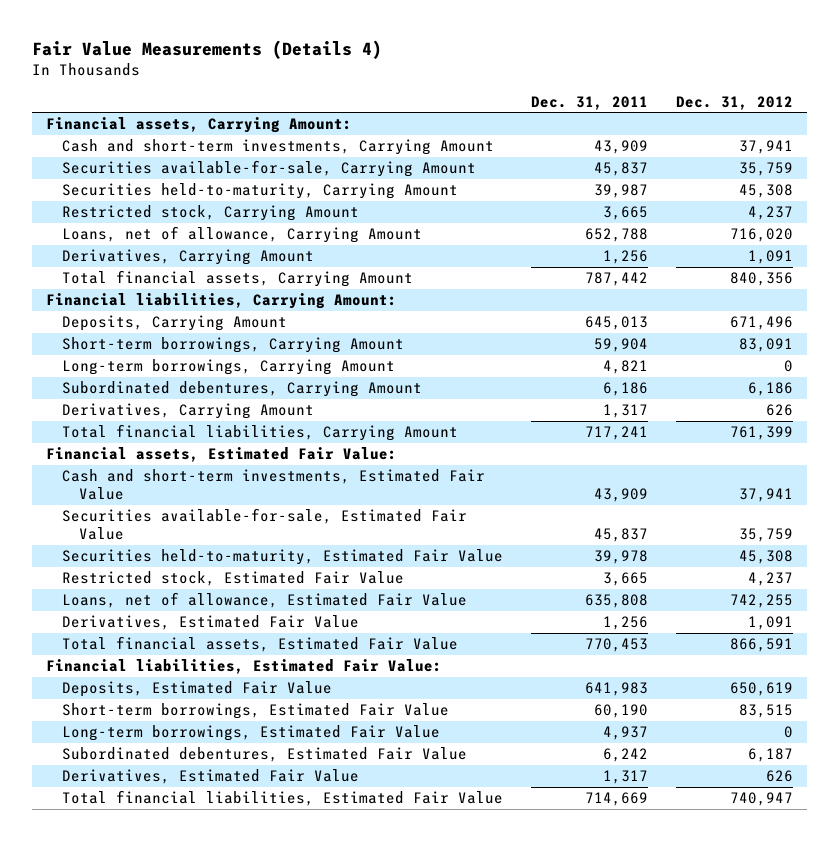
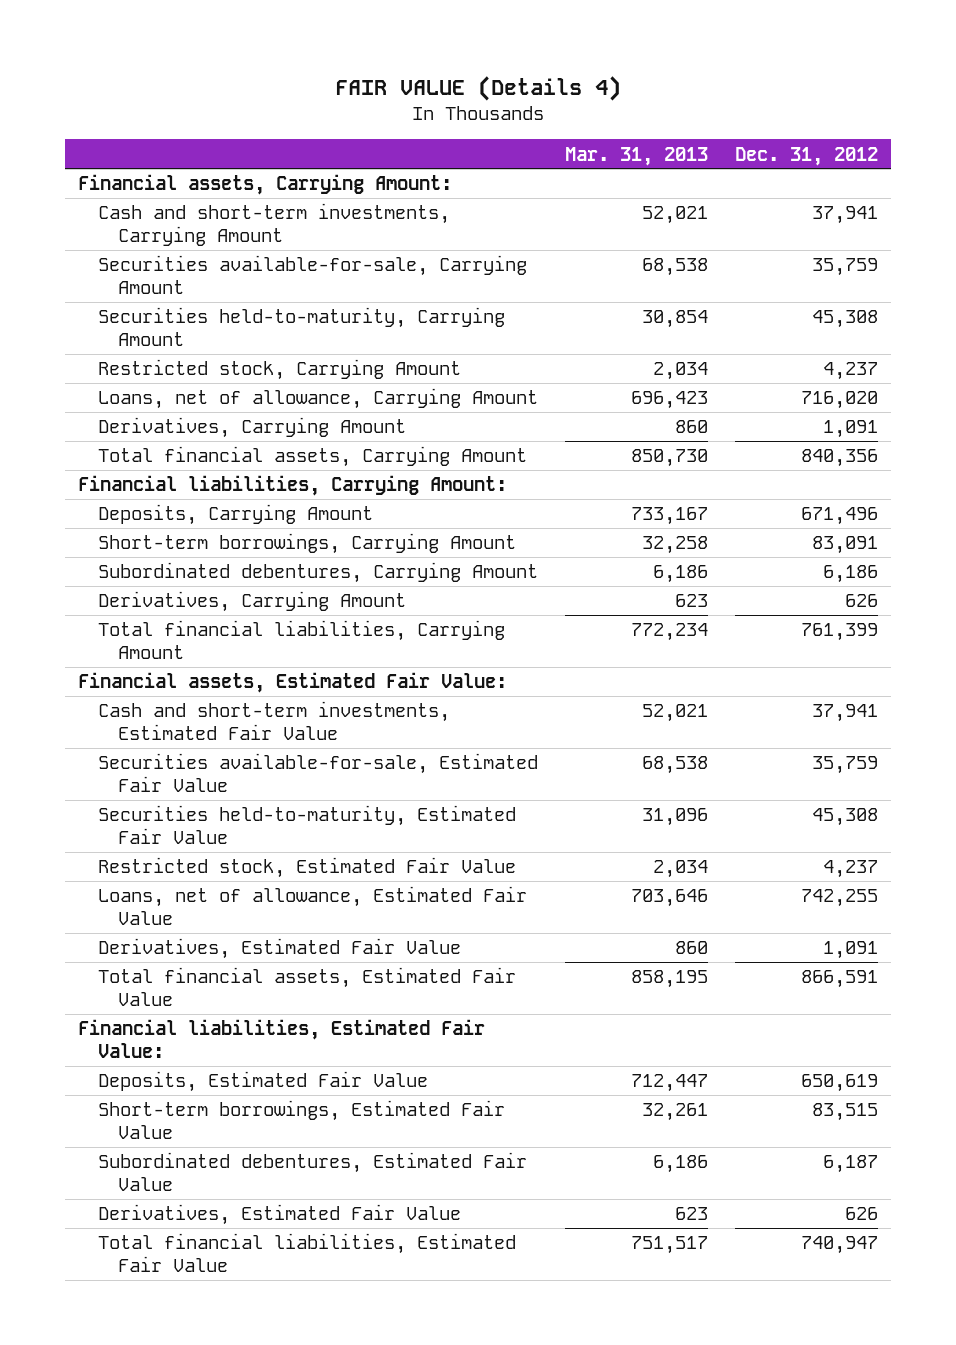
- Fair Value Measurements (Details 4)
+ FAIR VALUE (Details 4)
- | Dec. 31, 2011 | Dec. 31, 2012
+ | Mar. 31, 2013 | Dec. 31, 2012
- Long-term borrowings, Carrying Amount | 4,821 | 0
- Long-term borrowings, Estimated Fair Value | 4,937 | 0

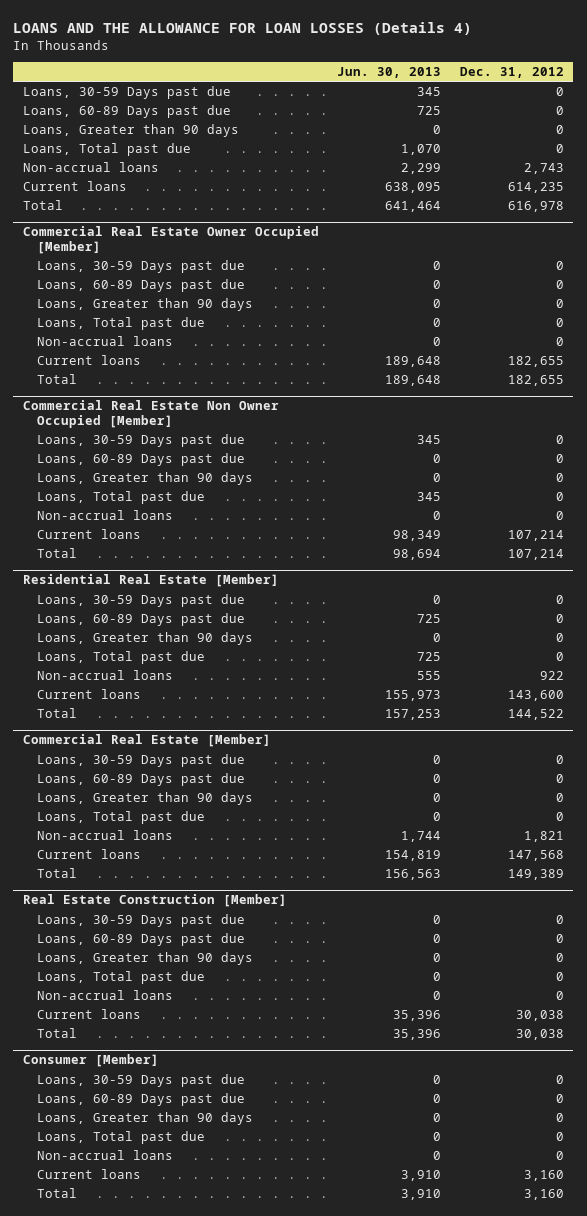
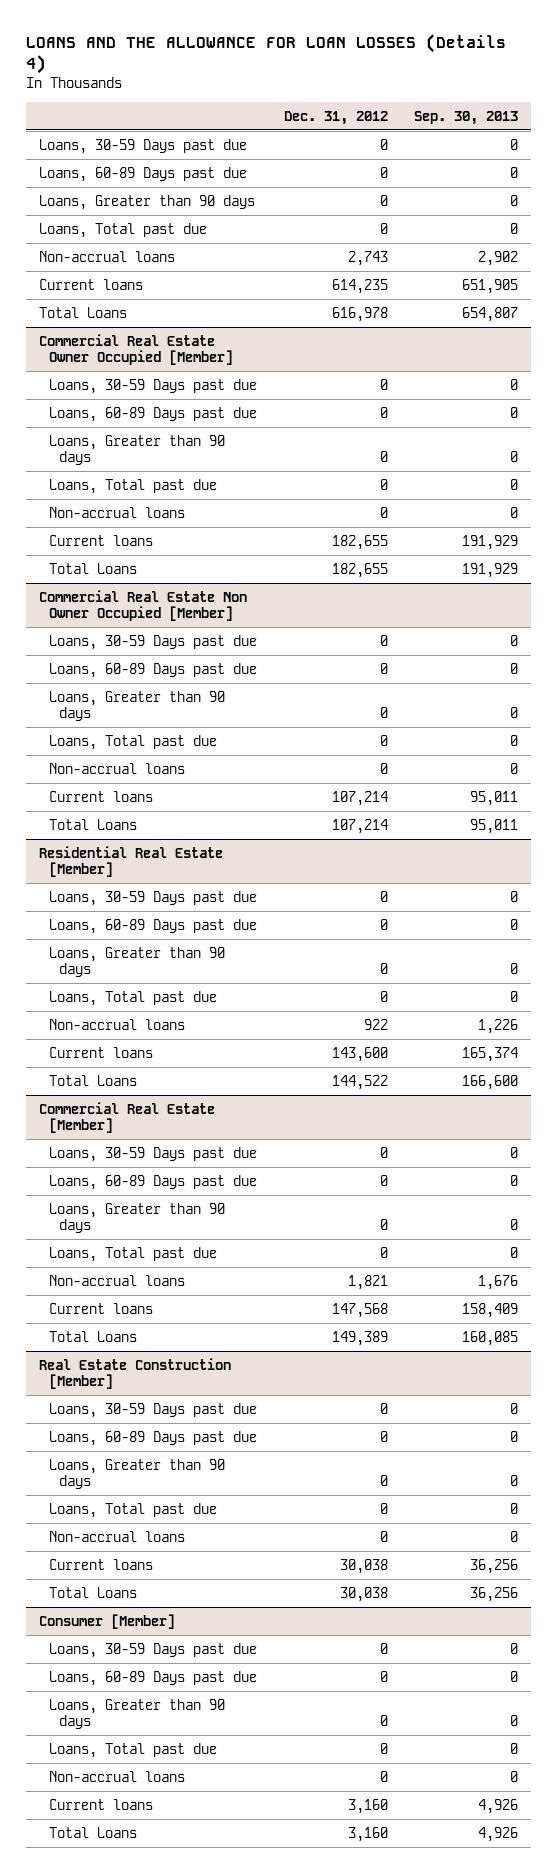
- | Jun. 30, 2013 | Dec. 31, 2012
+ | Dec. 31, 2012 | Sep. 30, 2013
- Total | 641,464 | 616,978
+ Total Loans | 616,978 | 654,807
@ Commercial Real Estate Owner Occupied [Member]
- Total | 189,648 | 182,655
+ Total Loans | 182,655 | 191,929
@ Commercial Real Estate Non Owner Occupied [Member]
- Total | 98,694 | 107,214
+ Total Loans | 107,214 | 95,011
@ Residential Real Estate [Member]
- Total | 157,253 | 144,522
+ Total Loans | 144,522 | 166,600
@ Commercial Real Estate [Member]
- Total | 156,563 | 149,389
+ Total Loans | 149,389 | 160,085
@ Real Estate Construction [Member]
- Total | 35,396 | 30,038
+ Total Loans | 30,038 | 36,256
@ Consumer [Member]
- Total | 3,910 | 3,160
+ Total Loans | 3,160 | 4,926

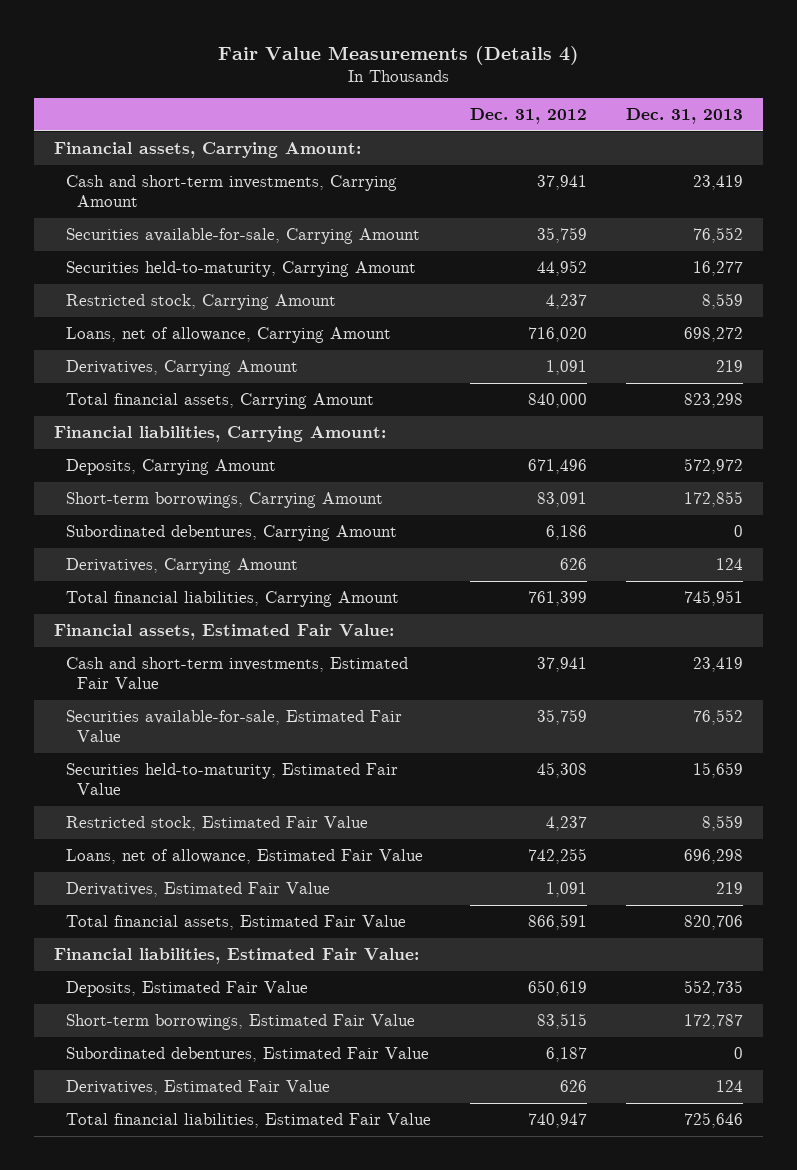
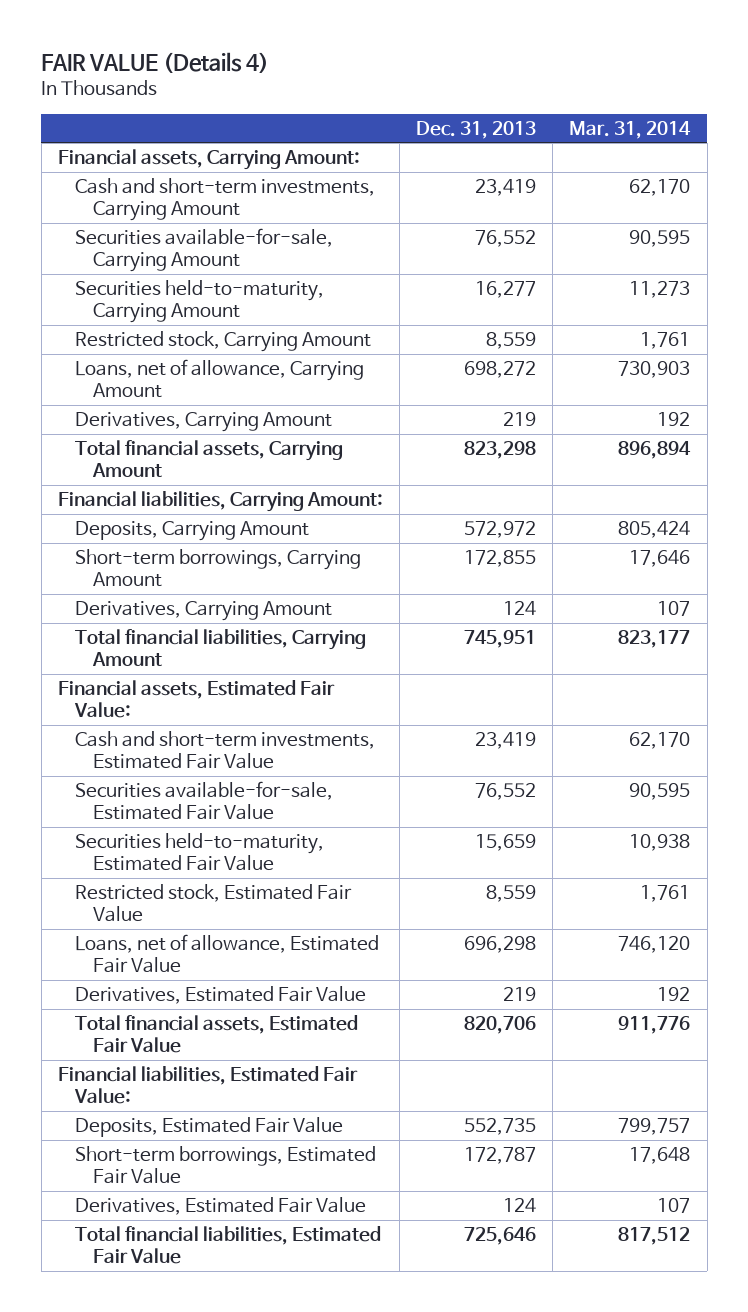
- Fair Value Measurements (Details 4)
+ FAIR VALUE (Details 4)
- | Dec. 31, 2012 | Dec. 31, 2013
+ | Dec. 31, 2013 | Mar. 31, 2014
- Subordinated debentures, Carrying Amount | 6,186 | 0
- Subordinated debentures, Estimated Fair Value | 6,187 | 0

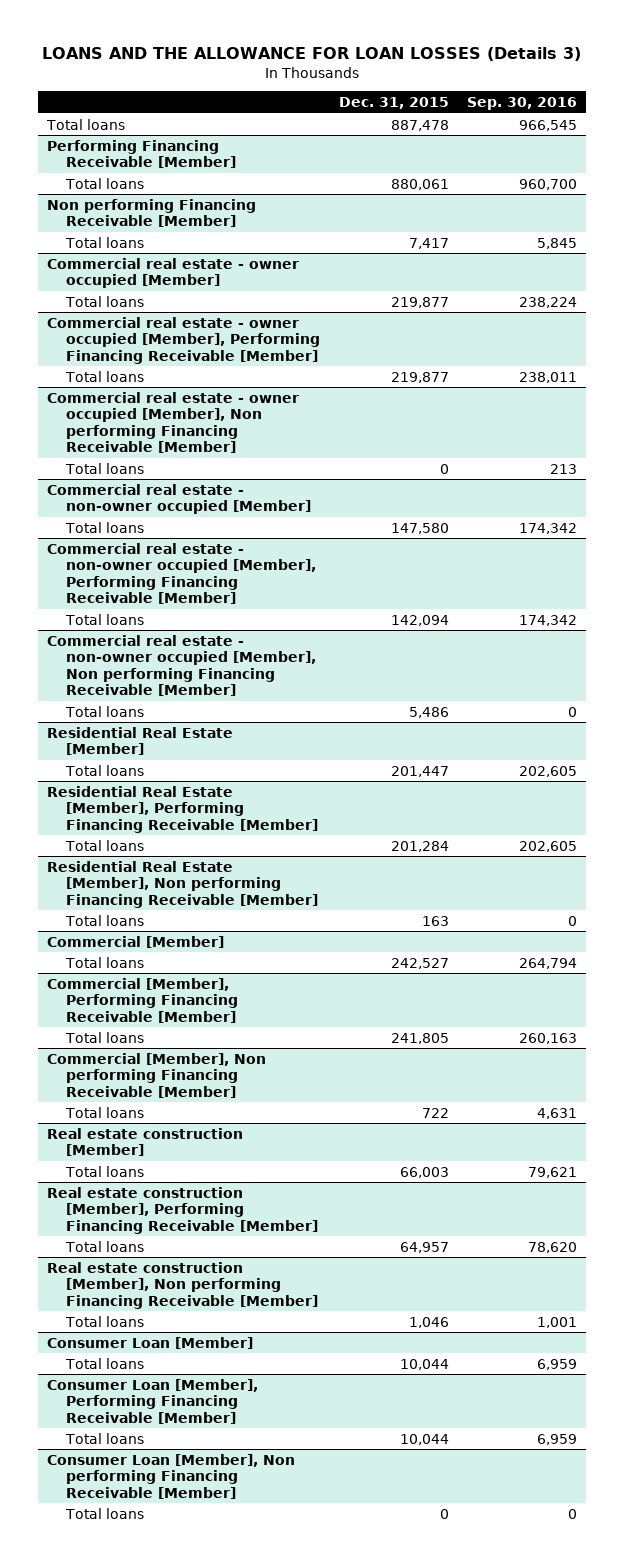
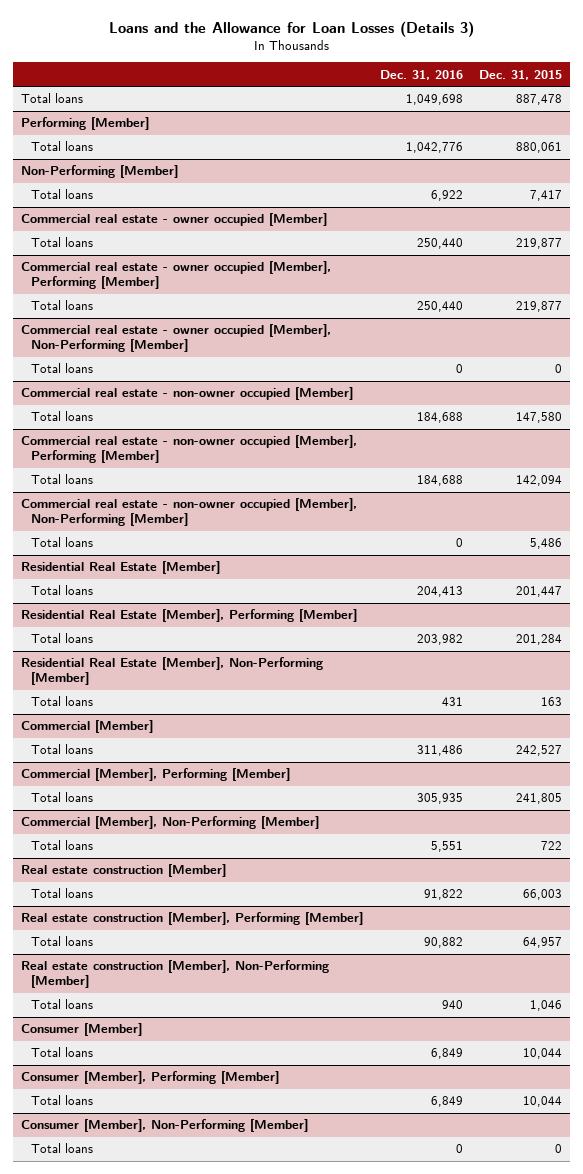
- LOANS AND THE ALLOWANCE FOR LOAN LOSSES (Details 3)
+ Loans and the Allowance for Loan Losses (Details 3)
- | Dec. 31, 2015 | Sep. 30, 2016
+ | Dec. 31, 2016 | Dec. 31, 2015
- Performing Financing Receivable [Member]
+ Performing [Member]
- Non performing Financing Receivable [Member]
+ Non-Performing [Member]
- Commercial real estate - owner occupied [Member], Performing Financing Receivable [Member]
+ Commercial real estate - owner occupied [Member], Performing [Member]
- Commercial real estate - owner occupied [Member], Non performing Financing Receivable [Member]
+ Commercial real estate - owner occupied [Member], Non-Performing [Member]
- Commercial real estate - non-owner occupied [Member], Performing Financing Receivable [Member]
+ Commercial real estate - non-owner occupied [Member], Performing [Member]
- Commercial real estate - non-owner occupied [Member], Non performing Financing Receivable [Member]
+ Commercial real estate - non-owner occupied [Member], Non-Performing [Member]
- Residential Real Estate [Member], Performing Financing Receivable [Member]
+ Residential Real Estate [Member], Performing [Member]
- Residential Real Estate [Member], Non performing Financing Receivable [Member]
+ Residential Real Estate [Member], Non-Performing [Member]
- Commercial [Member], Performing Financing Receivable [Member]
+ Commercial [Member], Performing [Member]
- Commercial [Member], Non performing Financing Receivable [Member]
+ Commercial [Member], Non-Performing [Member]
- Real estate construction [Member], Performing Financing Receivable [Member]
+ Real estate construction [Member], Performing [Member]
- Real estate construction [Member], Non performing Financing Receivable [Member]
+ Real estate construction [Member], Non-Performing [Member]
- Consumer Loan [Member]
+ Consumer [Member]
- Consumer Loan [Member], Performing Financing Receivable [Member]
+ Consumer [Member], Performing [Member]
- Consumer Loan [Member], Non performing Financing Receivable [Member]
+ Consumer [Member], Non-Performing [Member]

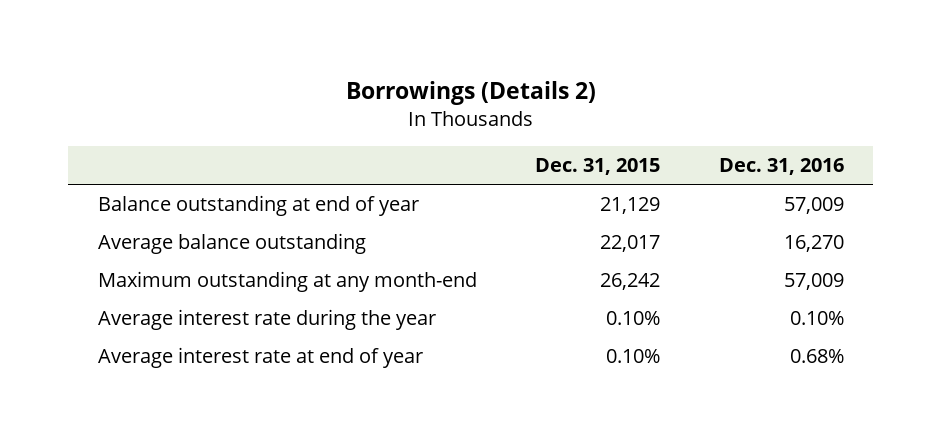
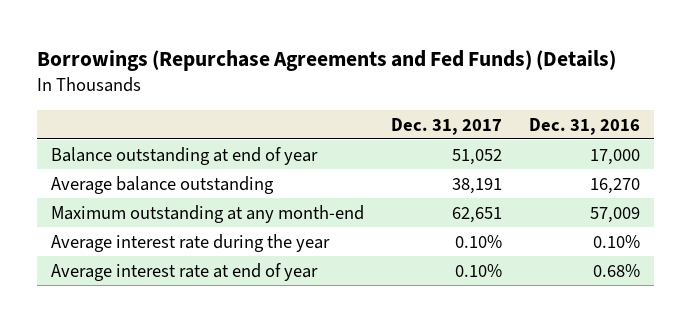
- Borrowings (Details 2)
+ Borrowings (Repurchase Agreements and Fed Funds) (Details)
- | Dec. 31, 2015 | Dec. 31, 2016
+ | Dec. 31, 2017 | Dec. 31, 2016
- Balance outstanding at end of year | 21,129 | 57,009
+ Balance outstanding at end of year | 51,052 | 17,000

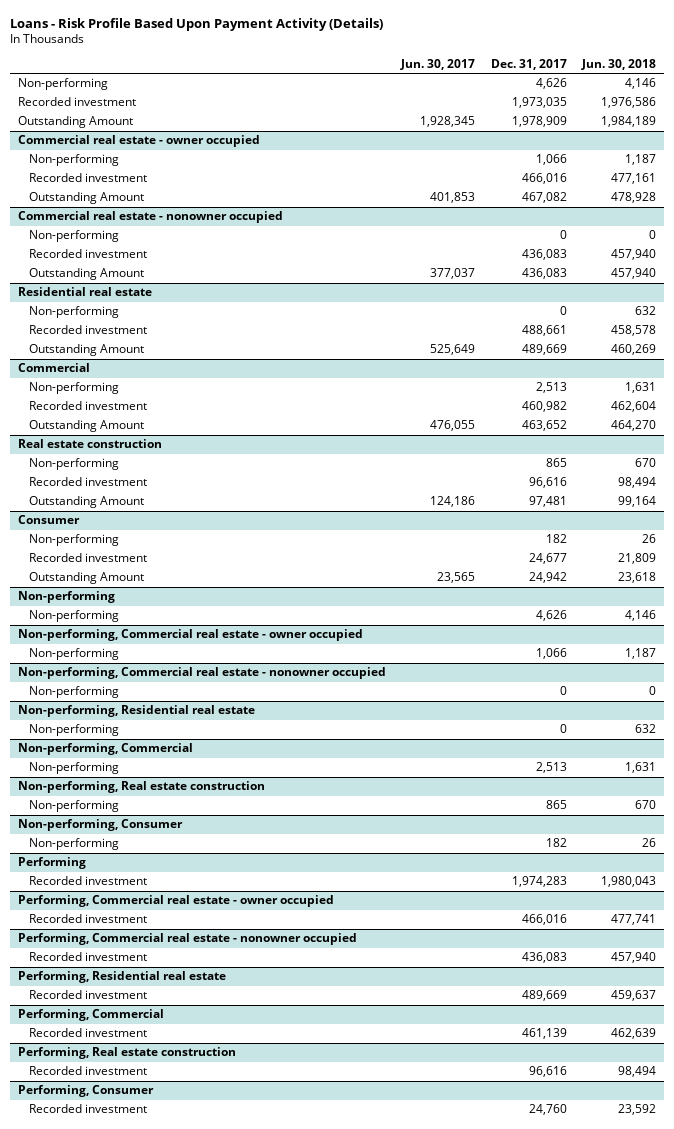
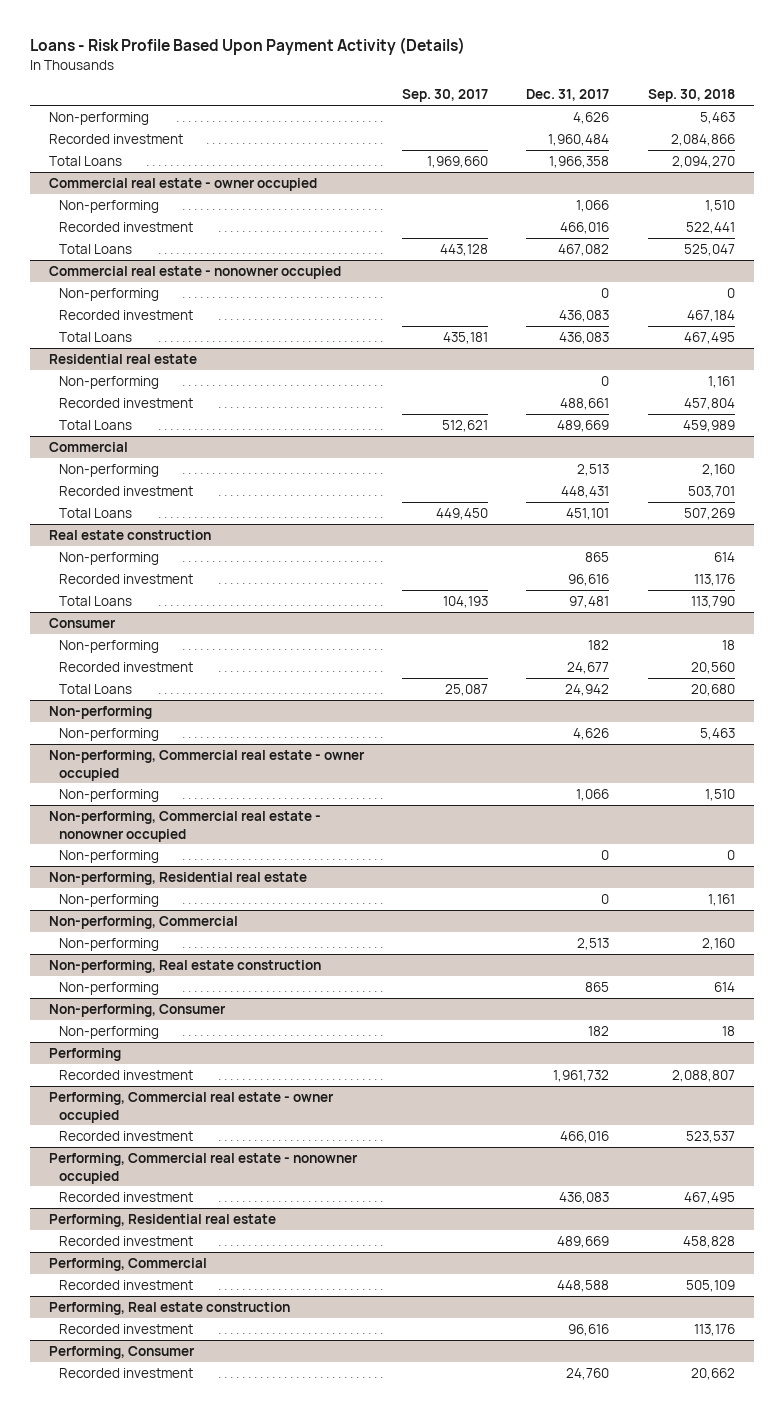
- | Jun. 30, 2017 | Dec. 31, 2017 | Jun. 30, 2018
+ | Sep. 30, 2017 | Dec. 31, 2017 | Sep. 30, 2018
- Recorded investment | | 1,973,035 | 1,976,586
- Outstanding Amount | 1,928,345 | 1,978,909 | 1,984,189
+ Recorded investment | | 1,960,484 | 2,084,866
+ Total Loans | 1,969,660 | 1,966,358 | 2,094,270
@ Commercial real estate - owner occupied
- Outstanding Amount | 401,853 | 467,082 | 478,928
+ Total Loans | 443,128 | 467,082 | 525,047
@ Commercial real estate - nonowner occupied
- Outstanding Amount | 377,037 | 436,083 | 457,940
+ Total Loans | 435,181 | 436,083 | 467,495
@ Residential real estate
- Outstanding Amount | 525,649 | 489,669 | 460,269
+ Total Loans | 512,621 | 489,669 | 459,989
@ Commercial
- Recorded investment | | 460,982 | 462,604
- Outstanding Amount | 476,055 | 463,652 | 464,270
+ Recorded investment | | 448,431 | 503,701
+ Total Loans | 449,450 | 451,101 | 507,269
@ Real estate construction
- Outstanding Amount | 124,186 | 97,481 | 99,164
+ Total Loans | 104,193 | 97,481 | 113,790
@ Consumer
- Outstanding Amount | 23,565 | 24,942 | 23,618
+ Total Loans | 25,087 | 24,942 | 20,680
@ Performing
- Recorded investment | | 1,974,283 | 1,980,043
+ Recorded investment | | 1,961,732 | 2,088,807
@ Performing, Commercial
- Recorded investment | | 461,139 | 462,639
+ Recorded investment | | 448,588 | 505,109

